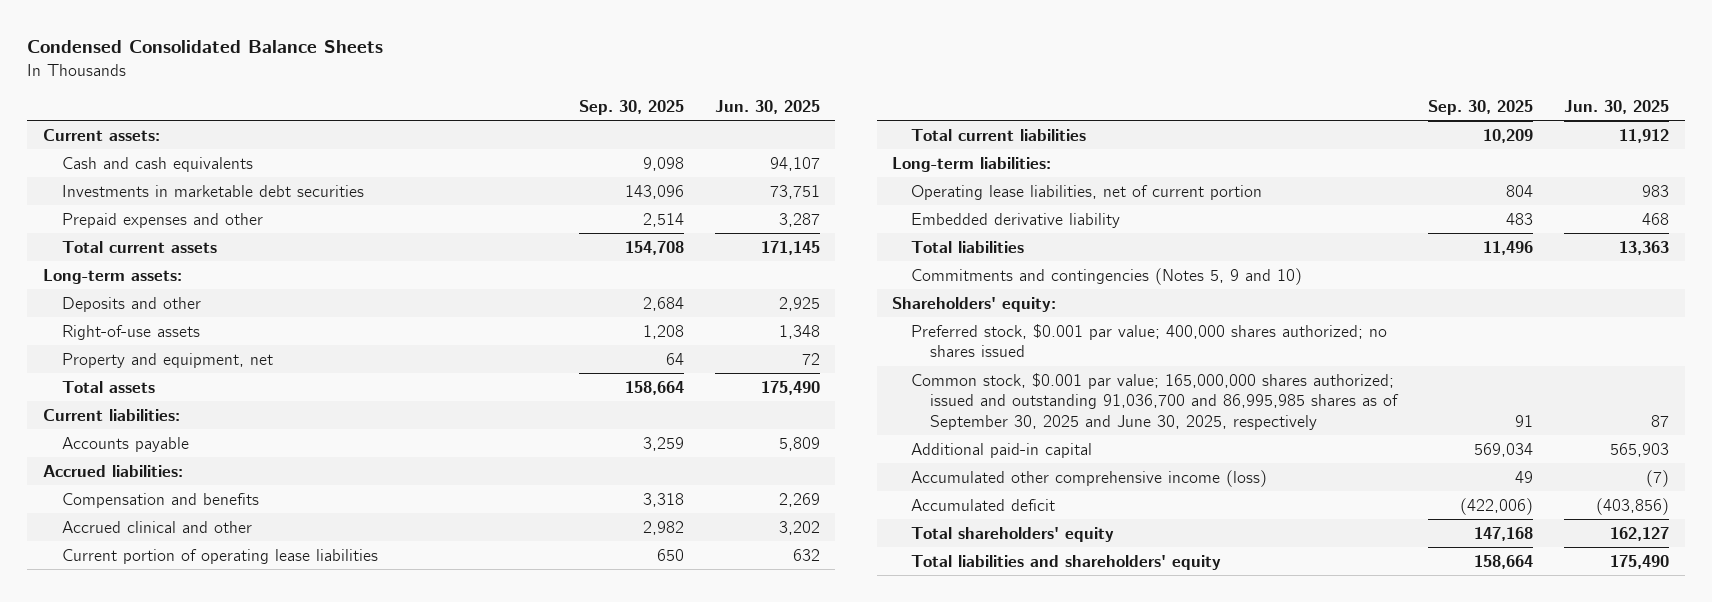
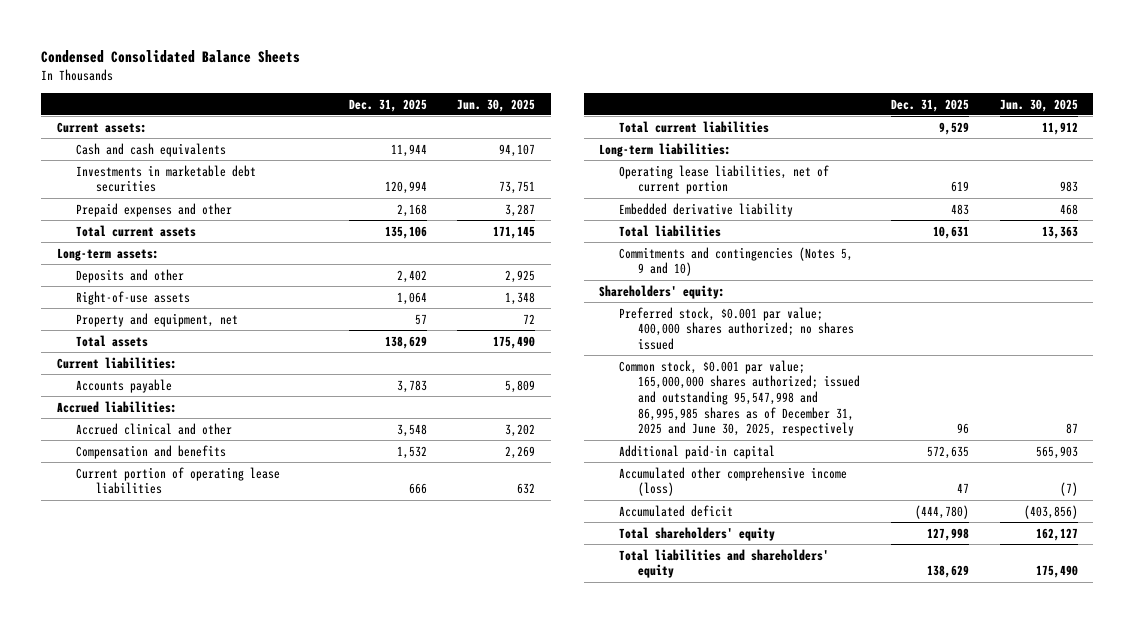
- | Sep. 30, 2025 | Jun. 30, 2025
+ | Dec. 31, 2025 | Jun. 30, 2025
moved down: Compensation and benefits | 1,532 | 2,269
- Common stock, $0.001 par value; 165,000,000 shares authorized; issued and outstanding 91,036,700 and 86,995,985 shares as of September 30, 2025 and June 30, 2025, respectively | 91 | 87
+ Common stock, $0.001 par value; 165,000,000 shares authorized; issued and outstanding 95,547,998 and 86,995,985 shares as of December 31, 2025 and June 30, 2025, respectively | 96 | 87

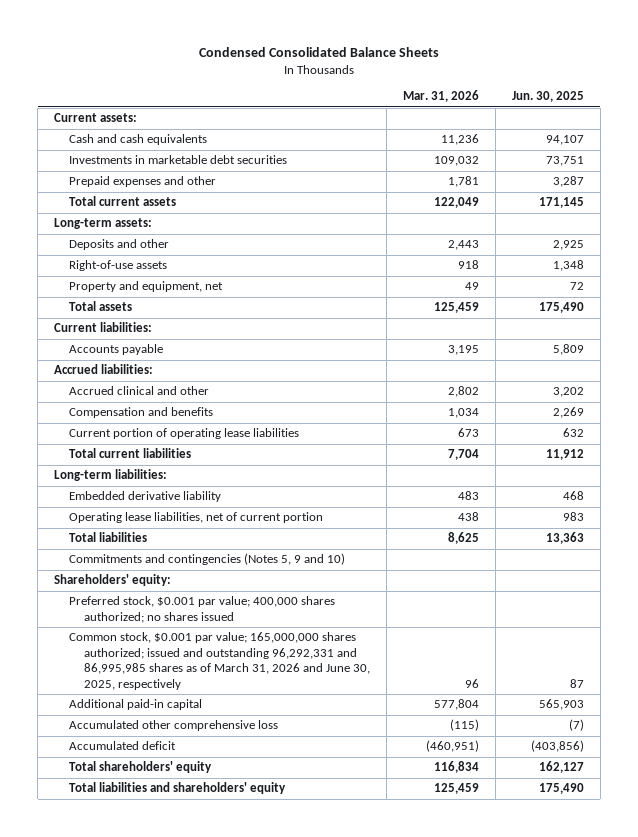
- | Dec. 31, 2025 | Jun. 30, 2025
+ | Mar. 31, 2026 | Jun. 30, 2025
moved down: Operating lease liabilities, net of current portion | 438 | 983
- Common stock, $0.001 par value; 165,000,000 shares authorized; issued and outstanding 95,547,998 and 86,995,985 shares as of December 31, 2025 and June 30, 2025, respectively | 96 | 87
+ Common stock, $0.001 par value; 165,000,000 shares authorized; issued and outstanding 96,292,331 and 86,995,985 shares as of March 31, 2026 and June 30, 2025, respectively | 96 | 87
- Accumulated other comprehensive income (loss) | 47 | (7)
+ Accumulated other comprehensive loss | (115) | (7)

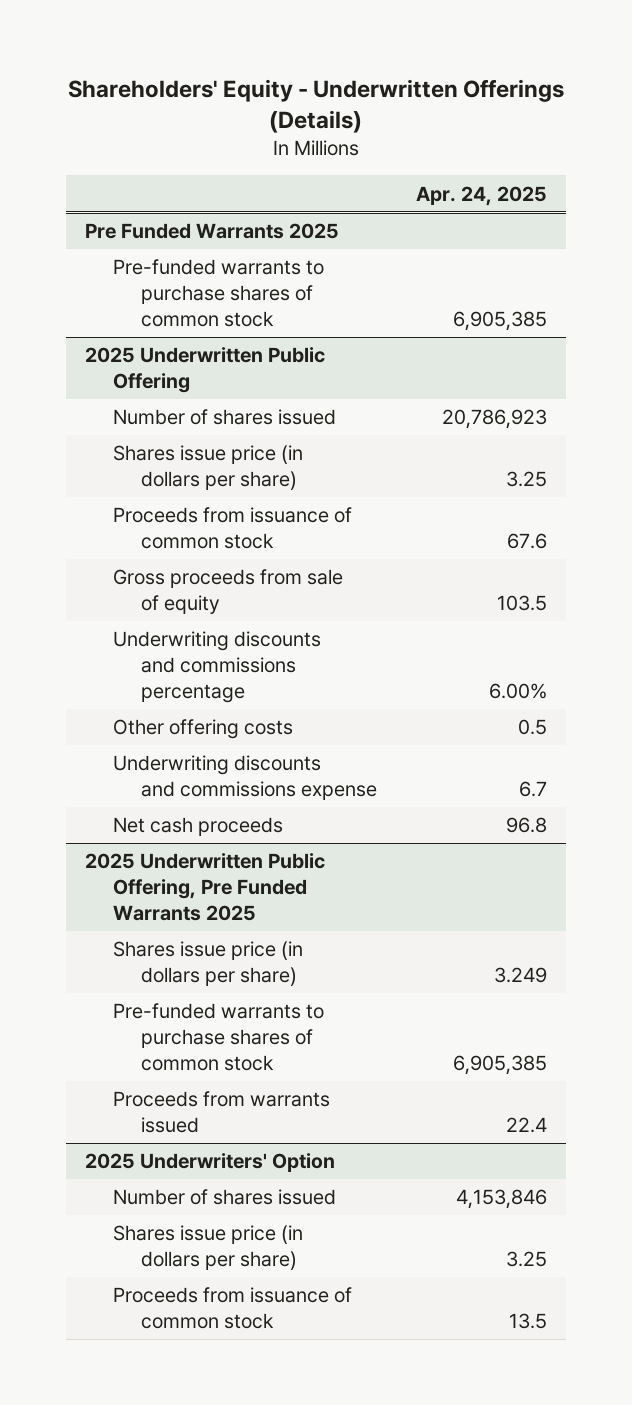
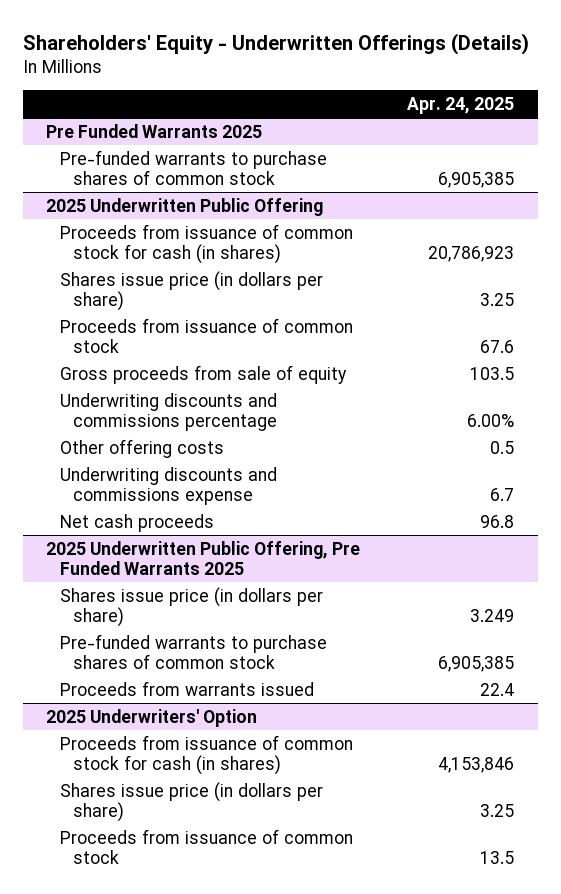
@ 2025 Underwritten Public Offering
- Number of shares issued | 20,786,923
+ Proceeds from issuance of common stock for cash (in shares) | 20,786,923
@ 2025 Underwriters' Option
- Number of shares issued | 4,153,846
+ Proceeds from issuance of common stock for cash (in shares) | 4,153,846

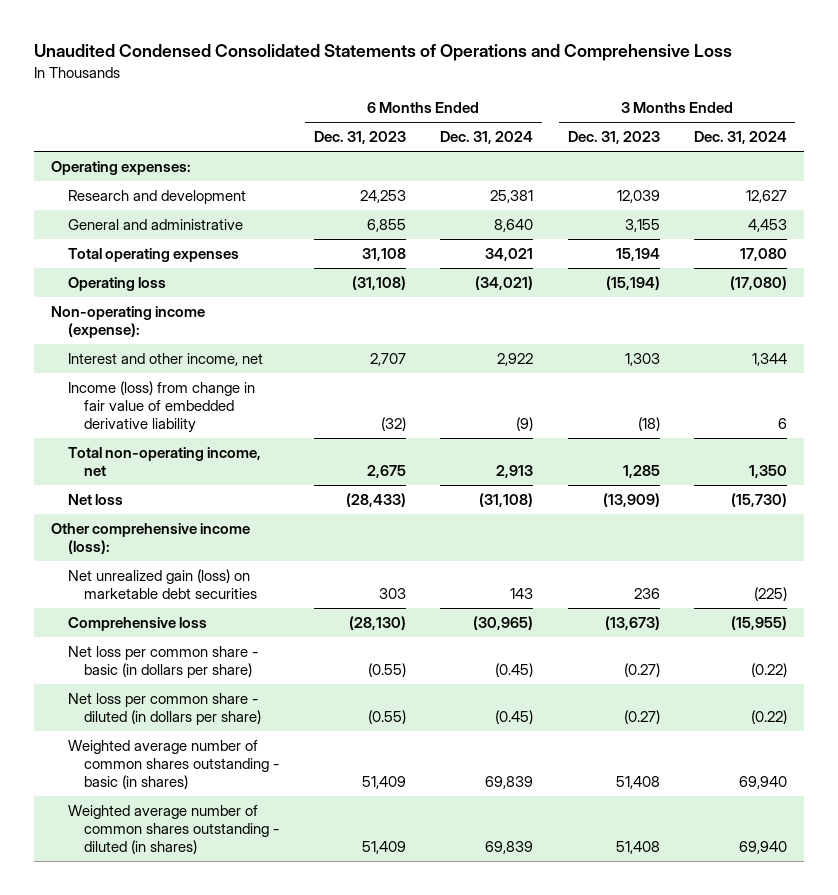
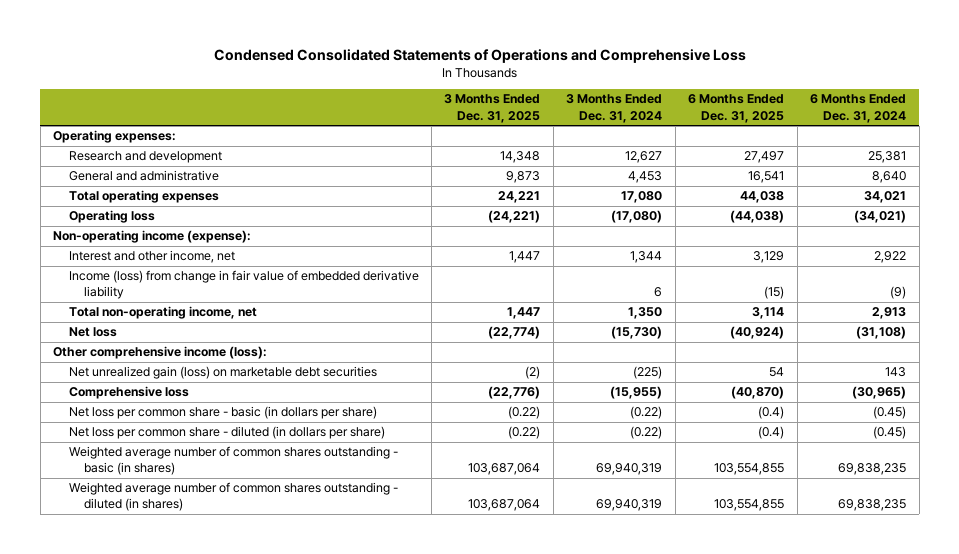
- Unaudited Condensed Consolidated Statements of Operations and Comprehensive Loss
+ Condensed Consolidated Statements of Operations and Comprehensive Loss
- | 6 Months Ended Dec. 31, 2023 | 6 Months Ended Dec. 31, 2024 | 3 Months Ended Dec. 31, 2023 | 3 Months Ended Dec. 31, 2024
+ | 3 Months Ended Dec. 31, 2025 | 3 Months Ended Dec. 31, 2024 | 6 Months Ended Dec. 31, 2025 | 6 Months Ended Dec. 31, 2024
- Weighted average number of common shares outstanding - basic (in shares) | 51,409 | 69,839 | 51,408 | 69,940
- Weighted average number of common shares outstanding - diluted (in shares) | 51,409 | 69,839 | 51,408 | 69,940
+ Weighted average number of common shares outstanding - basic (in shares) | 103,687,064 | 69,940,319 | 103,554,855 | 69,838,235
+ Weighted average number of common shares outstanding - diluted (in shares) | 103,687,064 | 69,940,319 | 103,554,855 | 69,838,235

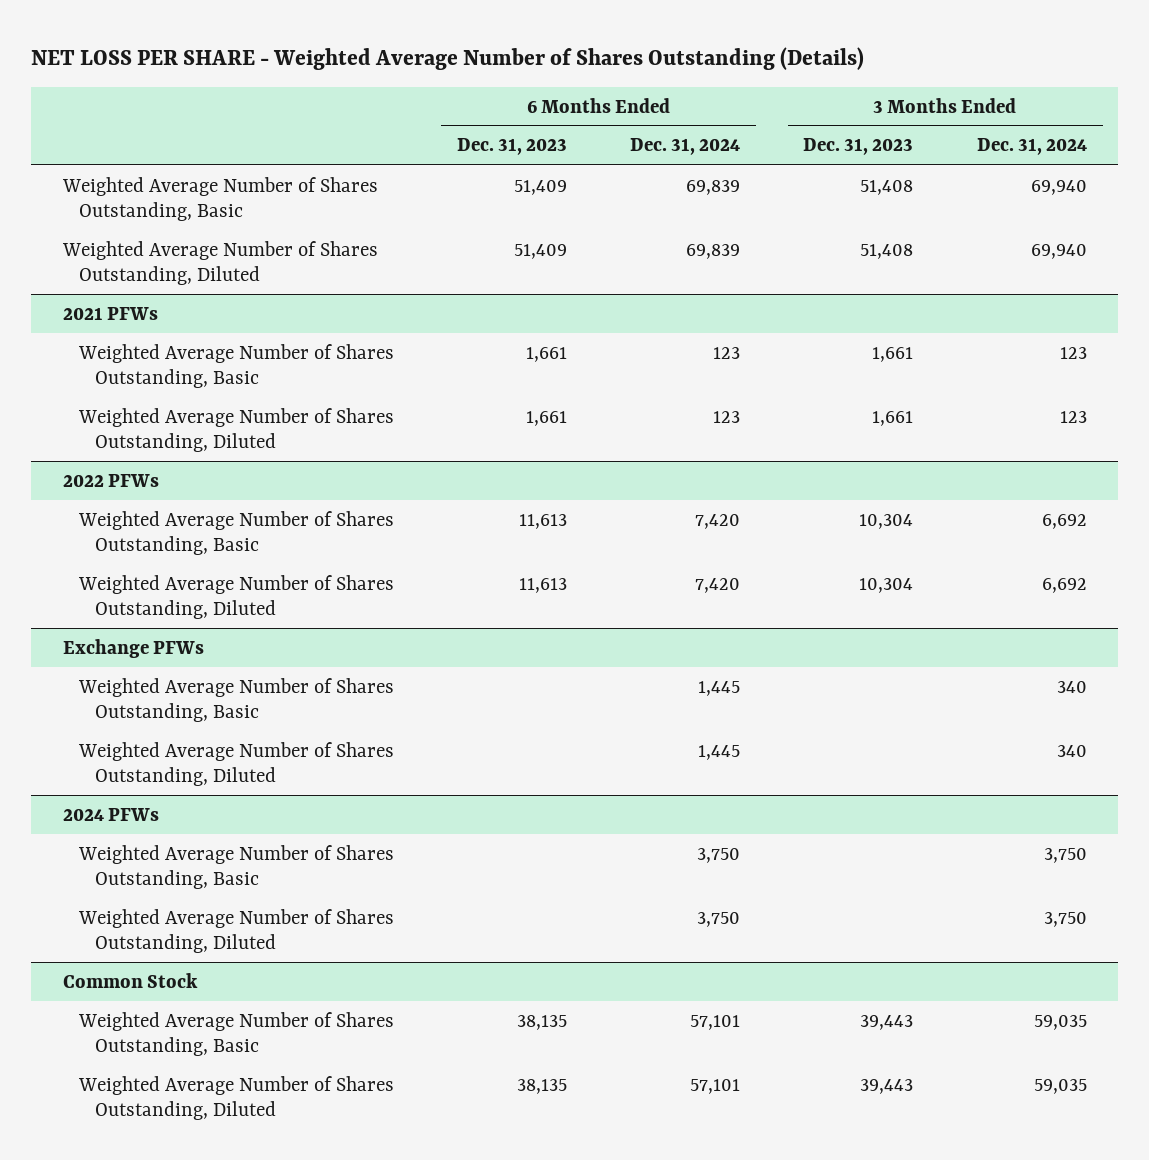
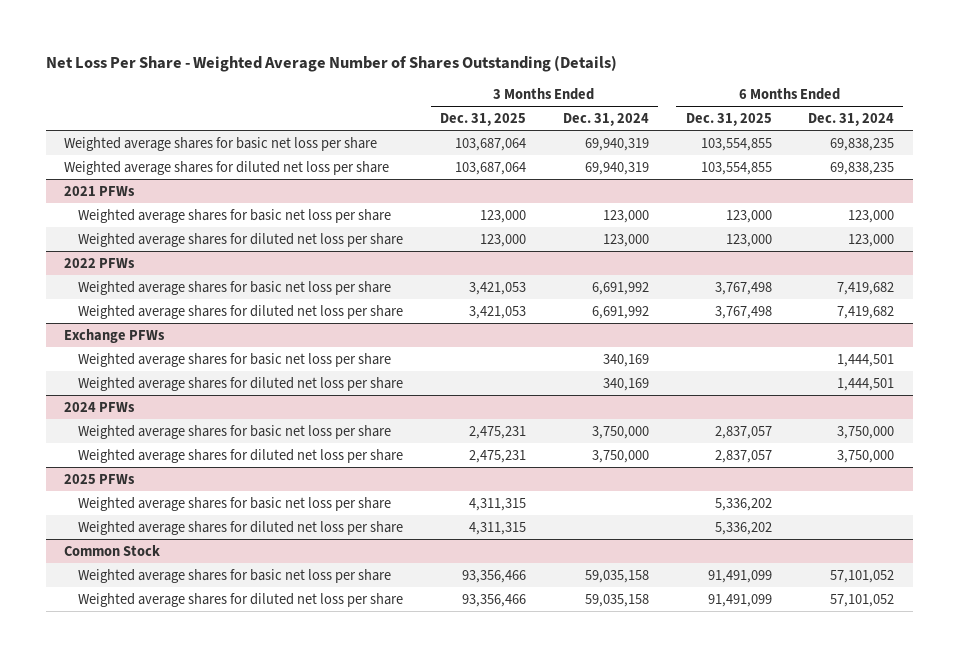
- NET LOSS PER SHARE - Weighted Average Number of Shares Outstanding (Details)
+ Net Loss Per Share - Weighted Average Number of Shares Outstanding (Details)
- | 6 Months Ended Dec. 31, 2023 | 6 Months Ended Dec. 31, 2024 | 3 Months Ended Dec. 31, 2023 | 3 Months Ended Dec. 31, 2024
+ | 3 Months Ended Dec. 31, 2025 | 3 Months Ended Dec. 31, 2024 | 6 Months Ended Dec. 31, 2025 | 6 Months Ended Dec. 31, 2024
- Weighted Average Number of Shares Outstanding, Basic | 51,409 | 69,839 | 51,408 | 69,940
- Weighted Average Number of Shares Outstanding, Diluted | 51,409 | 69,839 | 51,408 | 69,940
+ Weighted average shares for basic net loss per share | 103,687,064 | 69,940,319 | 103,554,855 | 69,838,235
+ Weighted average shares for diluted net loss per share | 103,687,064 | 69,940,319 | 103,554,855 | 69,838,235
@ 2021 PFWs
- Weighted Average Number of Shares Outstanding, Basic | 1,661 | 123 | 1,661 | 123
- Weighted Average Number of Shares Outstanding, Diluted | 1,661 | 123 | 1,661 | 123
+ Weighted average shares for basic net loss per share | 123,000 | 123,000 | 123,000 | 123,000
+ Weighted average shares for diluted net loss per share | 123,000 | 123,000 | 123,000 | 123,000
@ 2022 PFWs
- Weighted Average Number of Shares Outstanding, Basic | 11,613 | 7,420 | 10,304 | 6,692
- Weighted Average Number of Shares Outstanding, Diluted | 11,613 | 7,420 | 10,304 | 6,692
+ Weighted average shares for basic net loss per share | 3,421,053 | 6,691,992 | 3,767,498 | 7,419,682
+ Weighted average shares for diluted net loss per share | 3,421,053 | 6,691,992 | 3,767,498 | 7,419,682
@ Exchange PFWs
- Weighted Average Number of Shares Outstanding, Basic | | 1,445 | | 340
- Weighted Average Number of Shares Outstanding, Diluted | | 1,445 | | 340
+ Weighted average shares for basic net loss per share | | 340,169 | | 1,444,501
+ Weighted average shares for diluted net loss per share | | 340,169 | | 1,444,501
@ 2024 PFWs
- Weighted Average Number of Shares Outstanding, Basic | | 3,750 | | 3,750
- Weighted Average Number of Shares Outstanding, Diluted | | 3,750 | | 3,750
+ Weighted average shares for basic net loss per share | 2,475,231 | 3,750,000 | 2,837,057 | 3,750,000
+ Weighted average shares for diluted net loss per share | 2,475,231 | 3,750,000 | 2,837,057 | 3,750,000
+ 2025 PFWs
+ Weighted average shares for basic net loss per share | 4,311,315 | | 5,336,202 |
+ Weighted average shares for diluted net loss per share | 4,311,315 | | 5,336,202 |
@ Common Stock
- Weighted Average Number of Shares Outstanding, Basic | 38,135 | 57,101 | 39,443 | 59,035
- Weighted Average Number of Shares Outstanding, Diluted | 38,135 | 57,101 | 39,443 | 59,035
+ Weighted average shares for basic net loss per share | 93,356,466 | 59,035,158 | 91,491,099 | 57,101,052
+ Weighted average shares for diluted net loss per share | 93,356,466 | 59,035,158 | 91,491,099 | 57,101,052

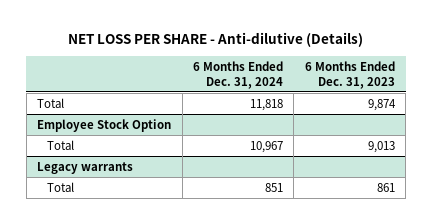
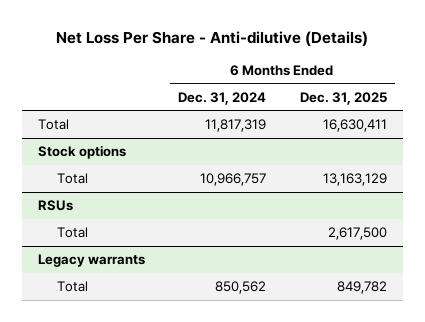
- NET LOSS PER SHARE - Anti-dilutive (Details)
+ Net Loss Per Share - Anti-dilutive (Details)
- | 6 Months Ended Dec. 31, 2024 | 6 Months Ended Dec. 31, 2023
+ | 6 Months Ended Dec. 31, 2024 | 6 Months Ended Dec. 31, 2025
- Total | 11,818 | 9,874
- Employee Stock Option
- Total | 10,967 | 9,013
+ Total | 11,817,319 | 16,630,411
+ Stock options
+ Total | 10,966,757 | 13,163,129
+ RSUs
+ Total | | 2,617,500
@ Legacy warrants
- Total | 851 | 861
+ Total | 850,562 | 849,782

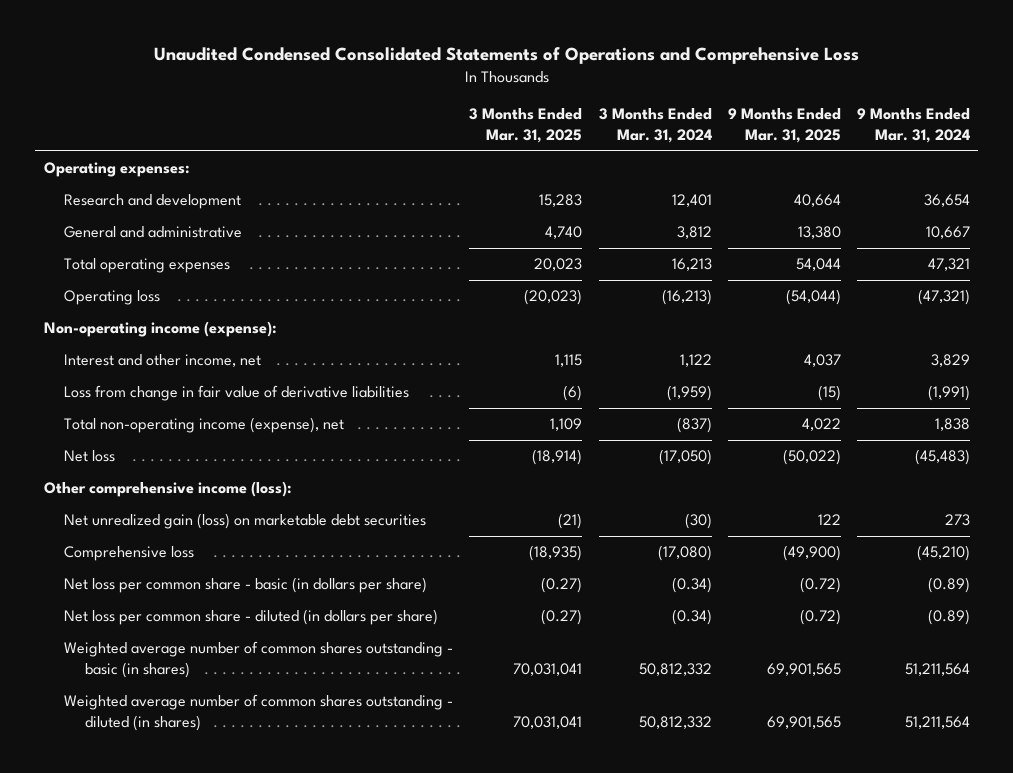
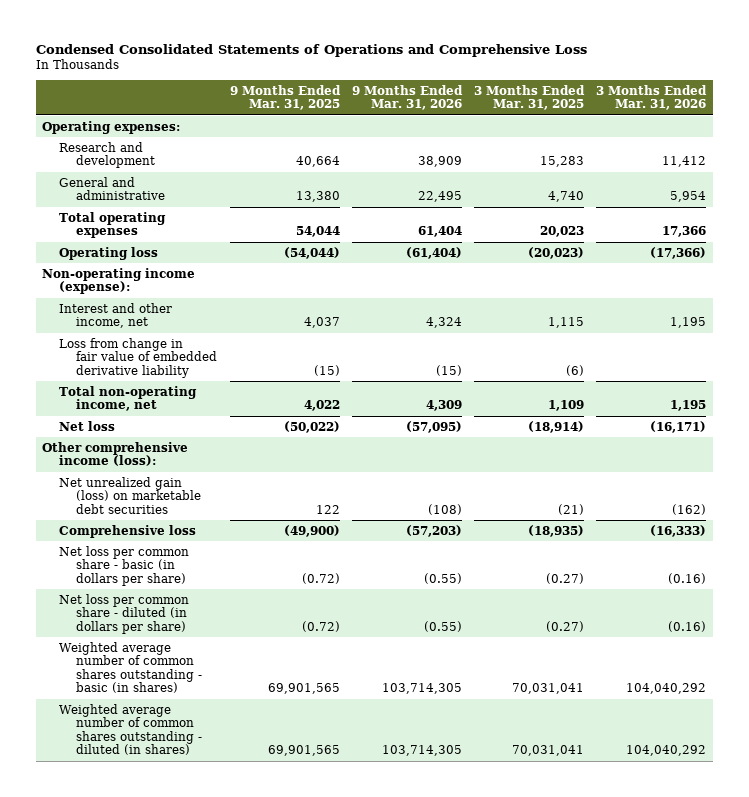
- Unaudited Condensed Consolidated Statements of Operations and Comprehensive Loss
+ Condensed Consolidated Statements of Operations and Comprehensive Loss
- | 3 Months Ended Mar. 31, 2025 | 3 Months Ended Mar. 31, 2024 | 9 Months Ended Mar. 31, 2025 | 9 Months Ended Mar. 31, 2024
+ | 9 Months Ended Mar. 31, 2025 | 9 Months Ended Mar. 31, 2026 | 3 Months Ended Mar. 31, 2025 | 3 Months Ended Mar. 31, 2026
- Loss from change in fair value of derivative liabilities | (6) | (1,959) | (15) | (1,991)
- Total non-operating income (expense), net | 1,109 | (837) | 4,022 | 1,838
+ Loss from change in fair value of embedded derivative liability | (15) | (15) | (6) |
+ Total non-operating income, net | 4,022 | 4,309 | 1,109 | 1,195

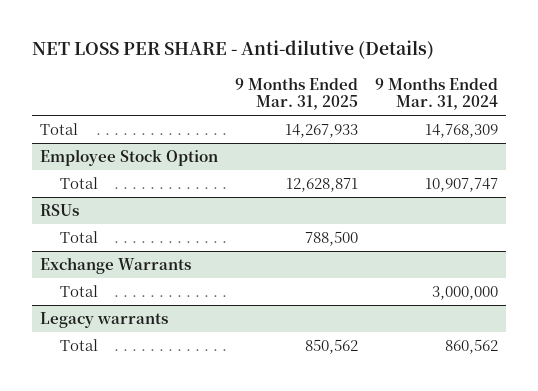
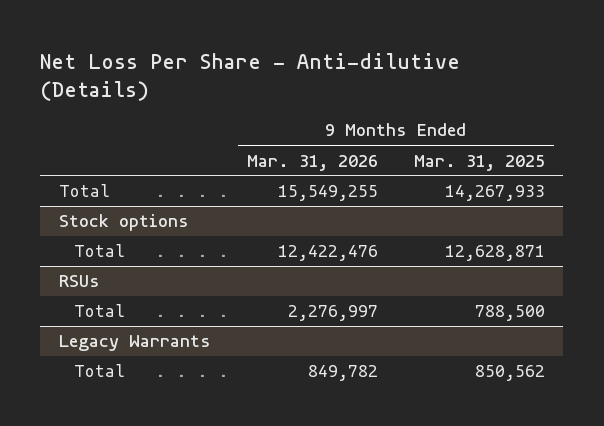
- NET LOSS PER SHARE - Anti-dilutive (Details)
+ Net Loss Per Share - Anti-dilutive (Details)
- | 9 Months Ended Mar. 31, 2025 | 9 Months Ended Mar. 31, 2024
+ | 9 Months Ended Mar. 31, 2026 | 9 Months Ended Mar. 31, 2025
- Employee Stock Option
+ Stock options
- Exchange Warrants
- Total | | 3,000,000
- Legacy warrants
+ Legacy Warrants

